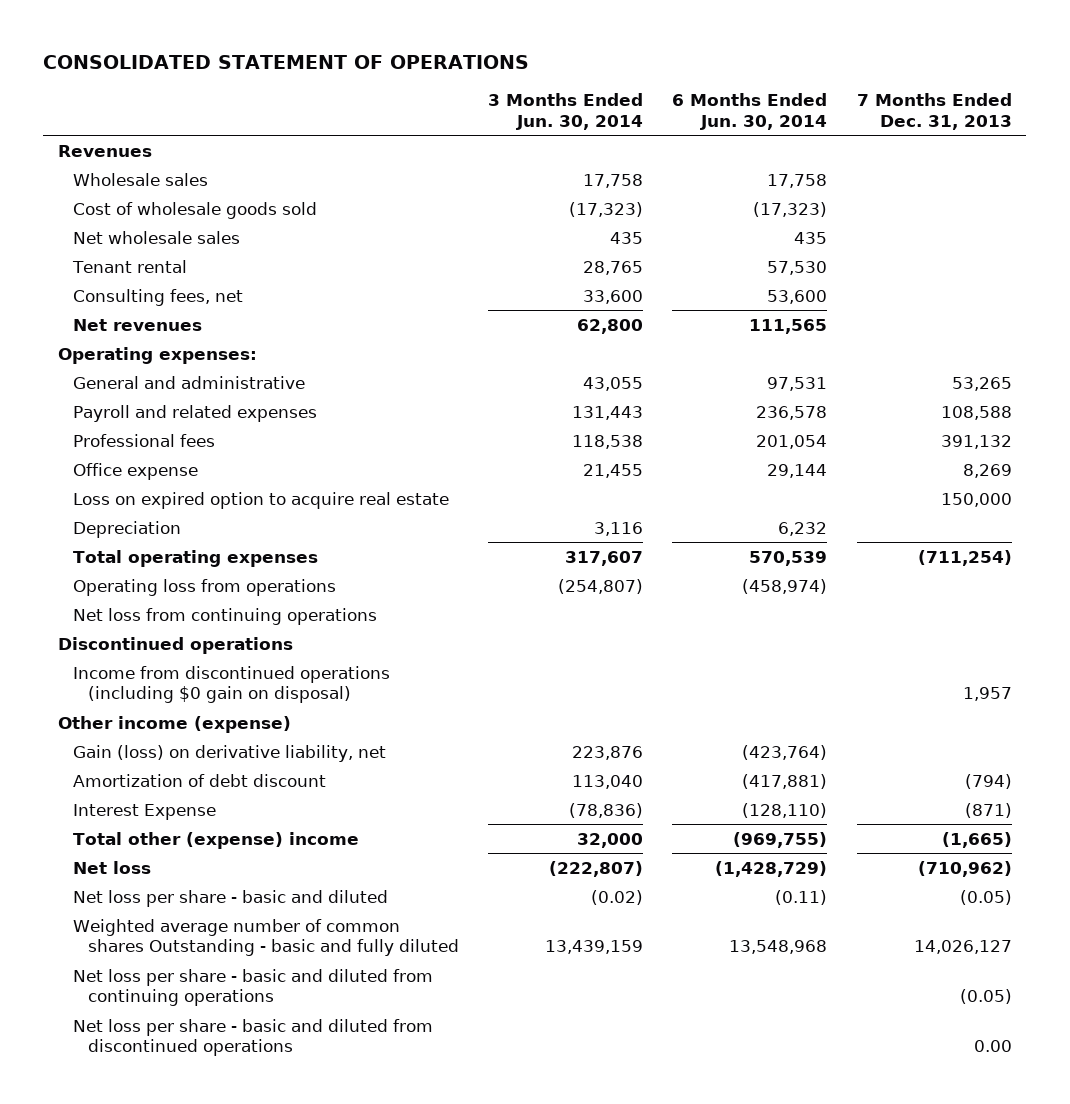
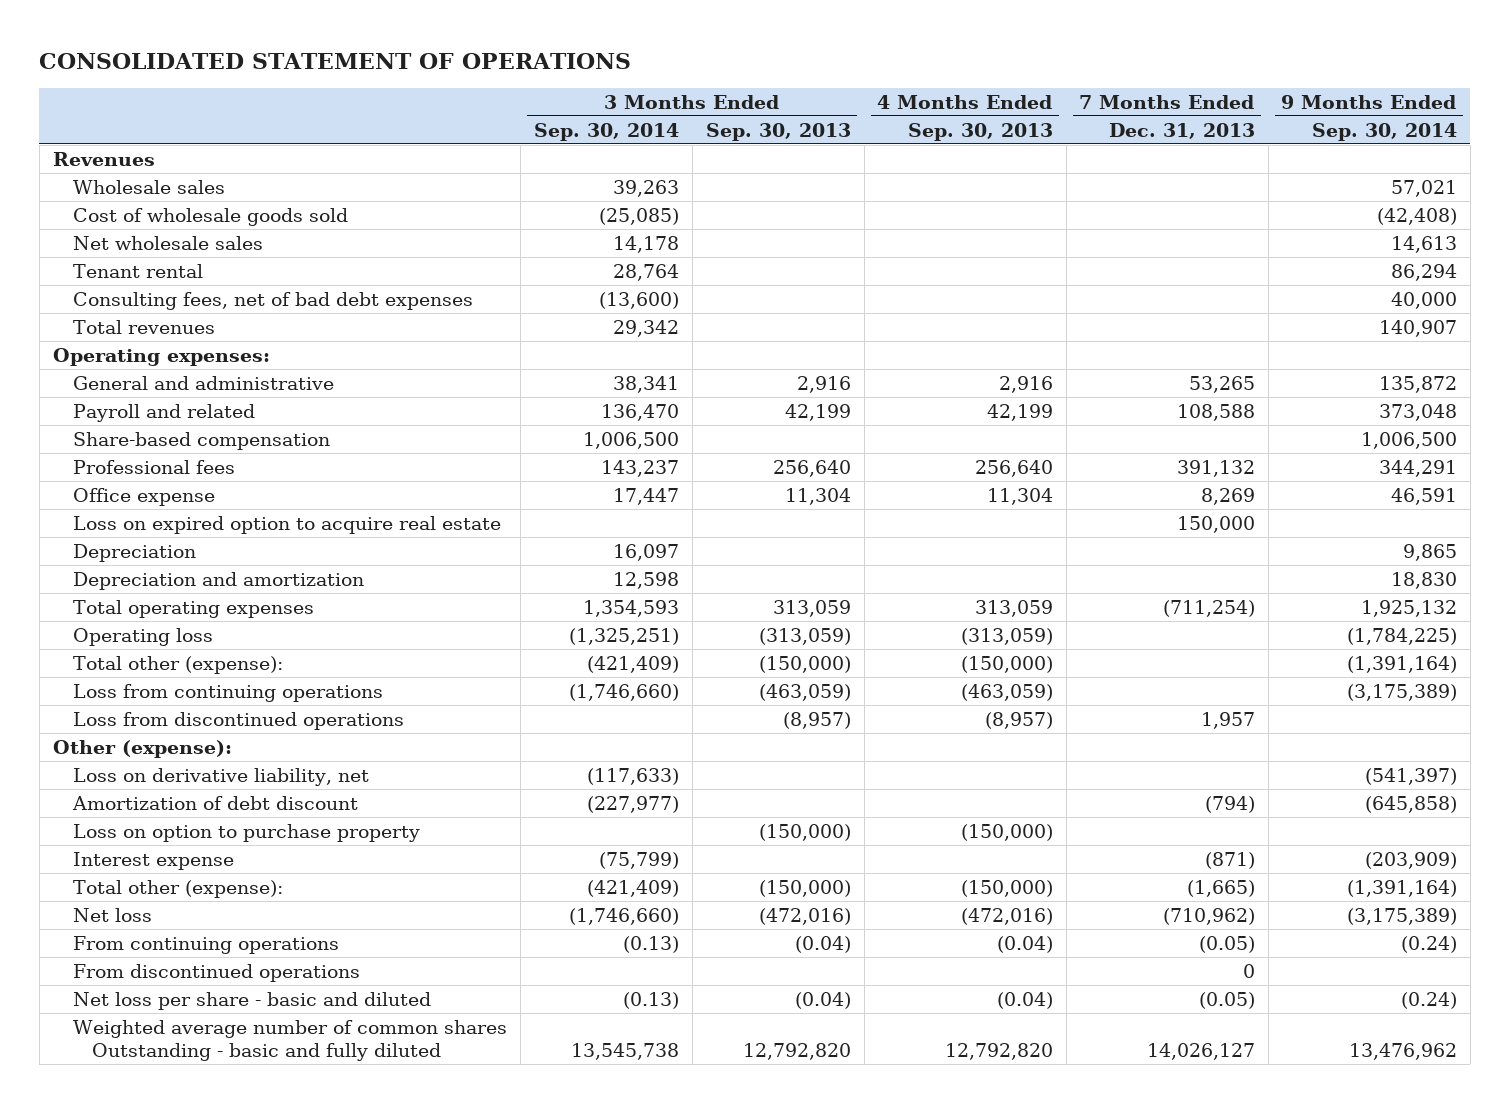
- | 3 Months Ended Jun. 30, 2014 | 6 Months Ended Jun. 30, 2014 | 7 Months Ended Dec. 31, 2013
+ | 3 Months Ended Sep. 30, 2014 | 3 Months Ended Sep. 30, 2013 | 4 Months Ended Sep. 30, 2013 | 7 Months Ended Dec. 31, 2013 | 9 Months Ended Sep. 30, 2014
- Consulting fees, net | 33,600 | 53,600 |
- Net revenues | 62,800 | 111,565 |
+ Consulting fees, net of bad debt expenses | (13,600) | | | | 40,000
+ Total revenues | 29,342 | | | | 140,907
- Payroll and related expenses | 131,443 | 236,578 | 108,588
+ Payroll and related | 136,470 | 42,199 | 42,199 | 108,588 | 373,048
+ Share-based compensation | 1,006,500 | | | | 1,006,500
+ Depreciation and amortization | 12,598 | | | | 18,830
- Operating loss from operations | (254,807) | (458,974) |
- Net loss from continuing operations
- Discontinued operations
- Income from discontinued operations (including $0 gain on disposal) | | | 1,957
- Other income (expense)
- Gain (loss) on derivative liability, net | 223,876 | (423,764) |
+ Operating loss | (1,325,251) | (313,059) | (313,059) | | (1,784,225)
+ Total other (expense): | (421,409) | (150,000) | (150,000) | | (1,391,164)
+ Loss from continuing operations | (1,746,660) | (463,059) | (463,059) | | (3,175,389)
+ Loss from discontinued operations | | (8,957) | (8,957) | 1,957 |
+ Other (expense):
+ Loss on derivative liability, net | (117,633) | | | | (541,397)
- Interest Expense | (78,836) | (128,110) | (871)
- Total other (expense) income | 32,000 | (969,755) | (1,665)
+ Loss on option to purchase property | | (150,000) | (150,000) | |
+ Interest expense | (75,799) | | | (871) | (203,909)
+ Total other (expense): | (421,409) | (150,000) | (150,000) | (1,665) | (1,391,164)
+ From continuing operations | (0.13) | (0.04) | (0.04) | (0.05) | (0.24)
+ From discontinued operations | | | | 0 |
- Net loss per share - basic and diluted from continuing operations | | | (0.05)
- Net loss per share - basic and diluted from discontinued operations | | | 0.00

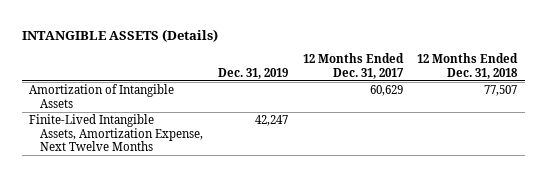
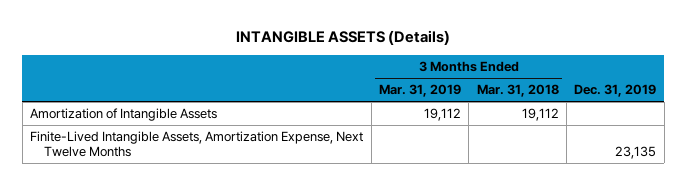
- | Dec. 31, 2019 | 12 Months Ended Dec. 31, 2017 | 12 Months Ended Dec. 31, 2018
+ | 3 Months Ended Mar. 31, 2019 | 3 Months Ended Mar. 31, 2018 | Dec. 31, 2019
- Finite-Lived Intangible Assets, Amortization Expense, Next Twelve Months | 42,247 | |
+ Finite-Lived Intangible Assets, Amortization Expense, Next Twelve Months | | | 23,135

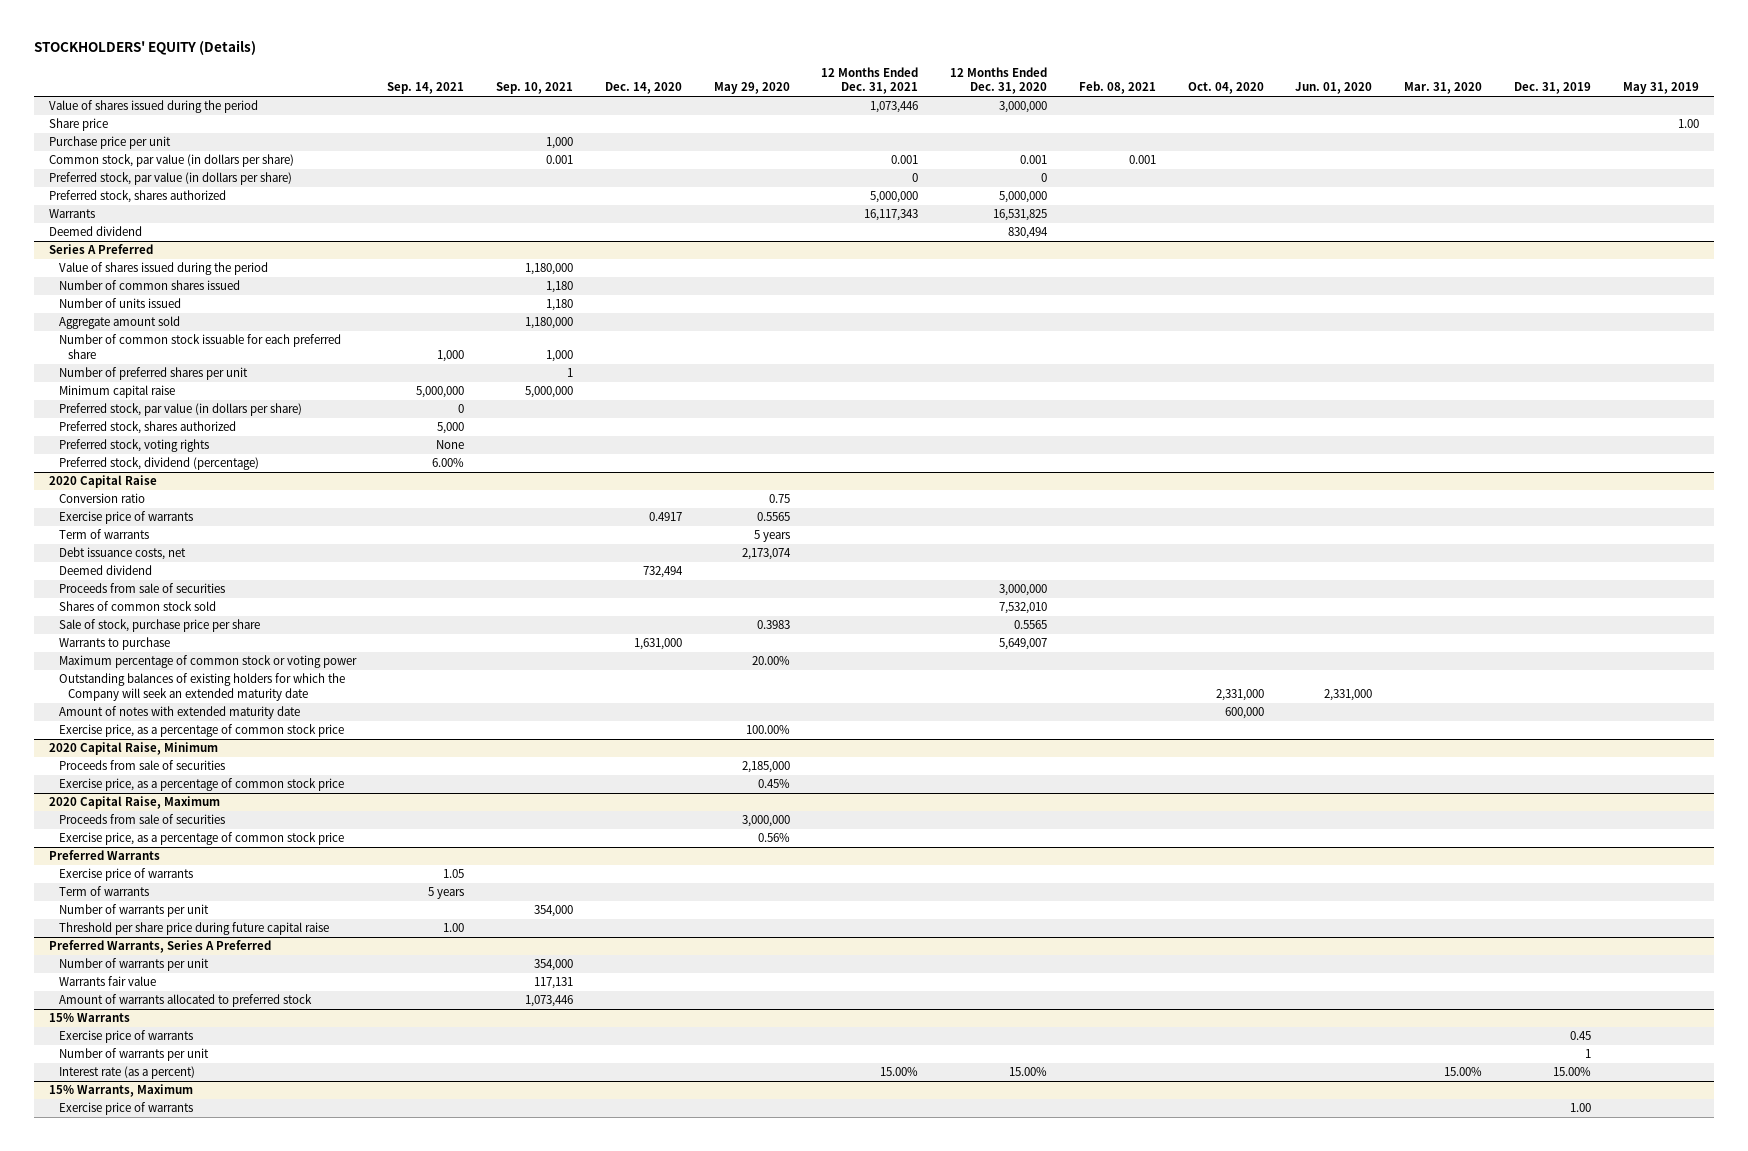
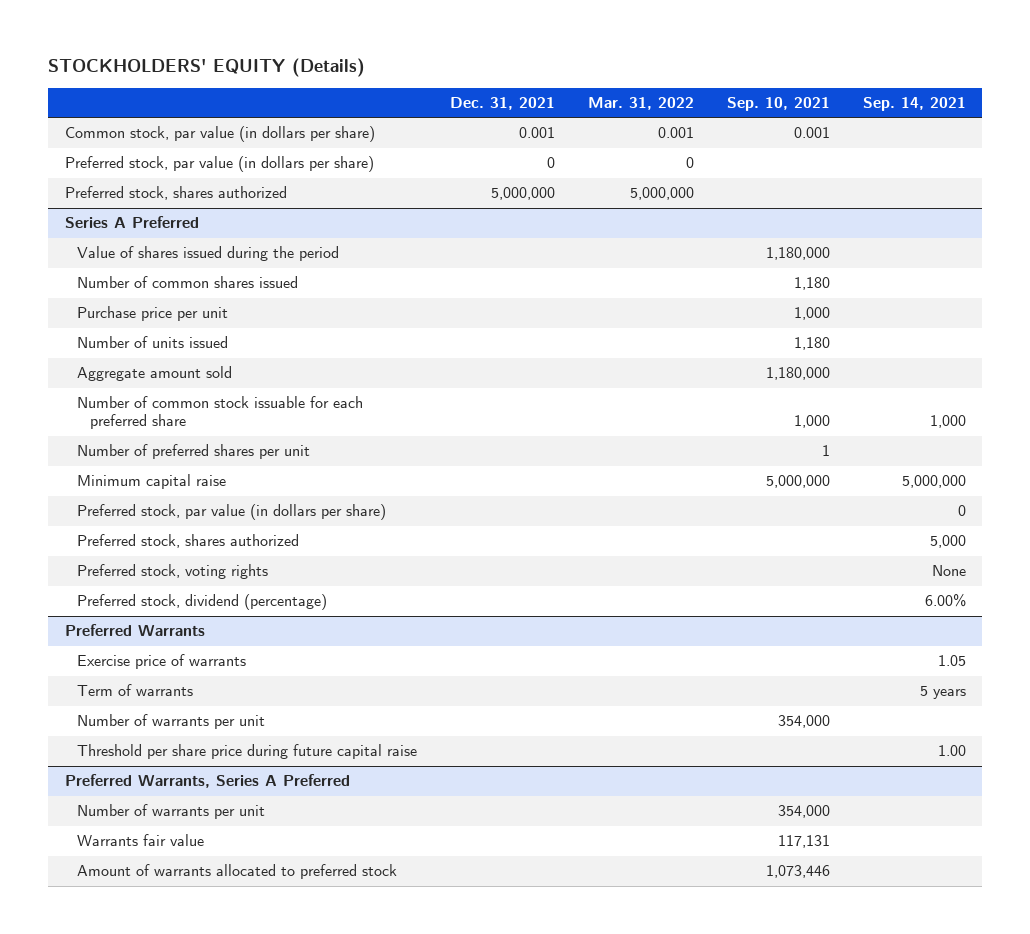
- | Sep. 14, 2021 | Sep. 10, 2021 | Dec. 14, 2020 | May 29, 2020 | 12 Months Ended Dec. 31, 2021 | 12 Months Ended Dec. 31, 2020 | Feb. 08, 2021 | Oct. 04, 2020 | Jun. 01, 2020 | Mar. 31, 2020 | Dec. 31, 2019 | May 31, 2019
+ | Dec. 31, 2021 | Mar. 31, 2022 | Sep. 10, 2021 | Sep. 14, 2021
- Value of shares issued during the period | | | | | 1,073,446 | 3,000,000 | | | | | |
- Share price | | | | | | | | | | | | 1.00
- Purchase price per unit | | 1,000 | | | | | | | | | |
- Warrants | | | | | 16,117,343 | 16,531,825 | | | | | |
- Deemed dividend | | | | | | 830,494 | | | | | |
@ Series A Preferred
+ Purchase price per unit | | | 1,000 |
- 2020 Capital Raise
- Conversion ratio | | | | 0.75 | | | | | | | |
- Exercise price of warrants | | | 0.4917 | 0.5565 | | | | | | | |
- Term of warrants | | | | 5 years | | | | | | | |
- Debt issuance costs, net | | | | 2,173,074 | | | | | | | |
- Deemed dividend | | | 732,494 | | | | | | | | |
- Proceeds from sale of securities | | | | | | 3,000,000 | | | | | |
- Shares of common stock sold | | | | | | 7,532,010 | | | | | |
- Sale of stock, purchase price per share | | | | 0.3983 | | 0.5565 | | | | | |
- Warrants to purchase | | | 1,631,000 | | | 5,649,007 | | | | | |
- Maximum percentage of common stock or voting power | | | | 20.00% | | | | | | | |
- Outstanding balances of existing holders for which the Company will seek an extended maturity date | | | | | | | | 2,331,000 | 2,331,000 | | |
- Amount of notes with extended maturity date | | | | | | | | 600,000 | | | |
- Exercise price, as a percentage of common stock price | | | | 100.00% | | | | | | | |
- 2020 Capital Raise, Minimum
- Proceeds from sale of securities | | | | 2,185,000 | | | | | | | |
- Exercise price, as a percentage of common stock price | | | | 0.45% | | | | | | | |
- 2020 Capital Raise, Maximum
- Proceeds from sale of securities | | | | 3,000,000 | | | | | | | |
- Exercise price, as a percentage of common stock price | | | | 0.56% | | | | | | | |
- 15% Warrants
- Exercise price of warrants | | | | | | | | | | | 0.45 |
- Number of warrants per unit | | | | | | | | | | | 1 |
- Interest rate (as a percent) | | | | | 15.00% | 15.00% | | | | 15.00% | 15.00% |
- 15% Warrants, Maximum
- Exercise price of warrants | | | | | | | | | | | 1.00 |

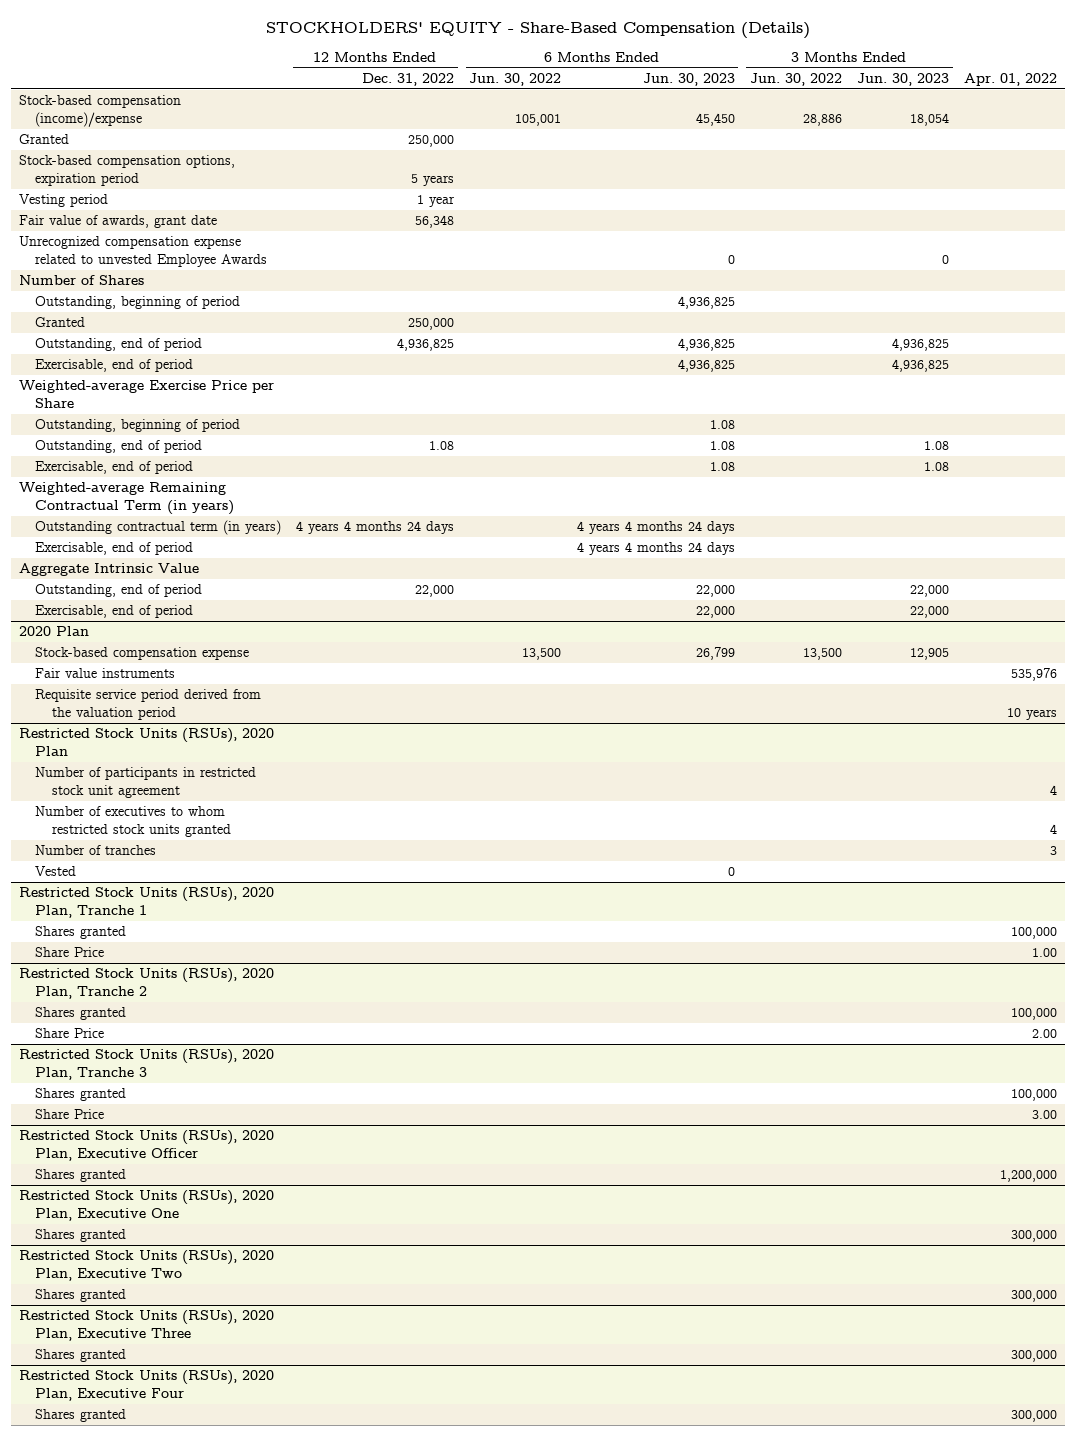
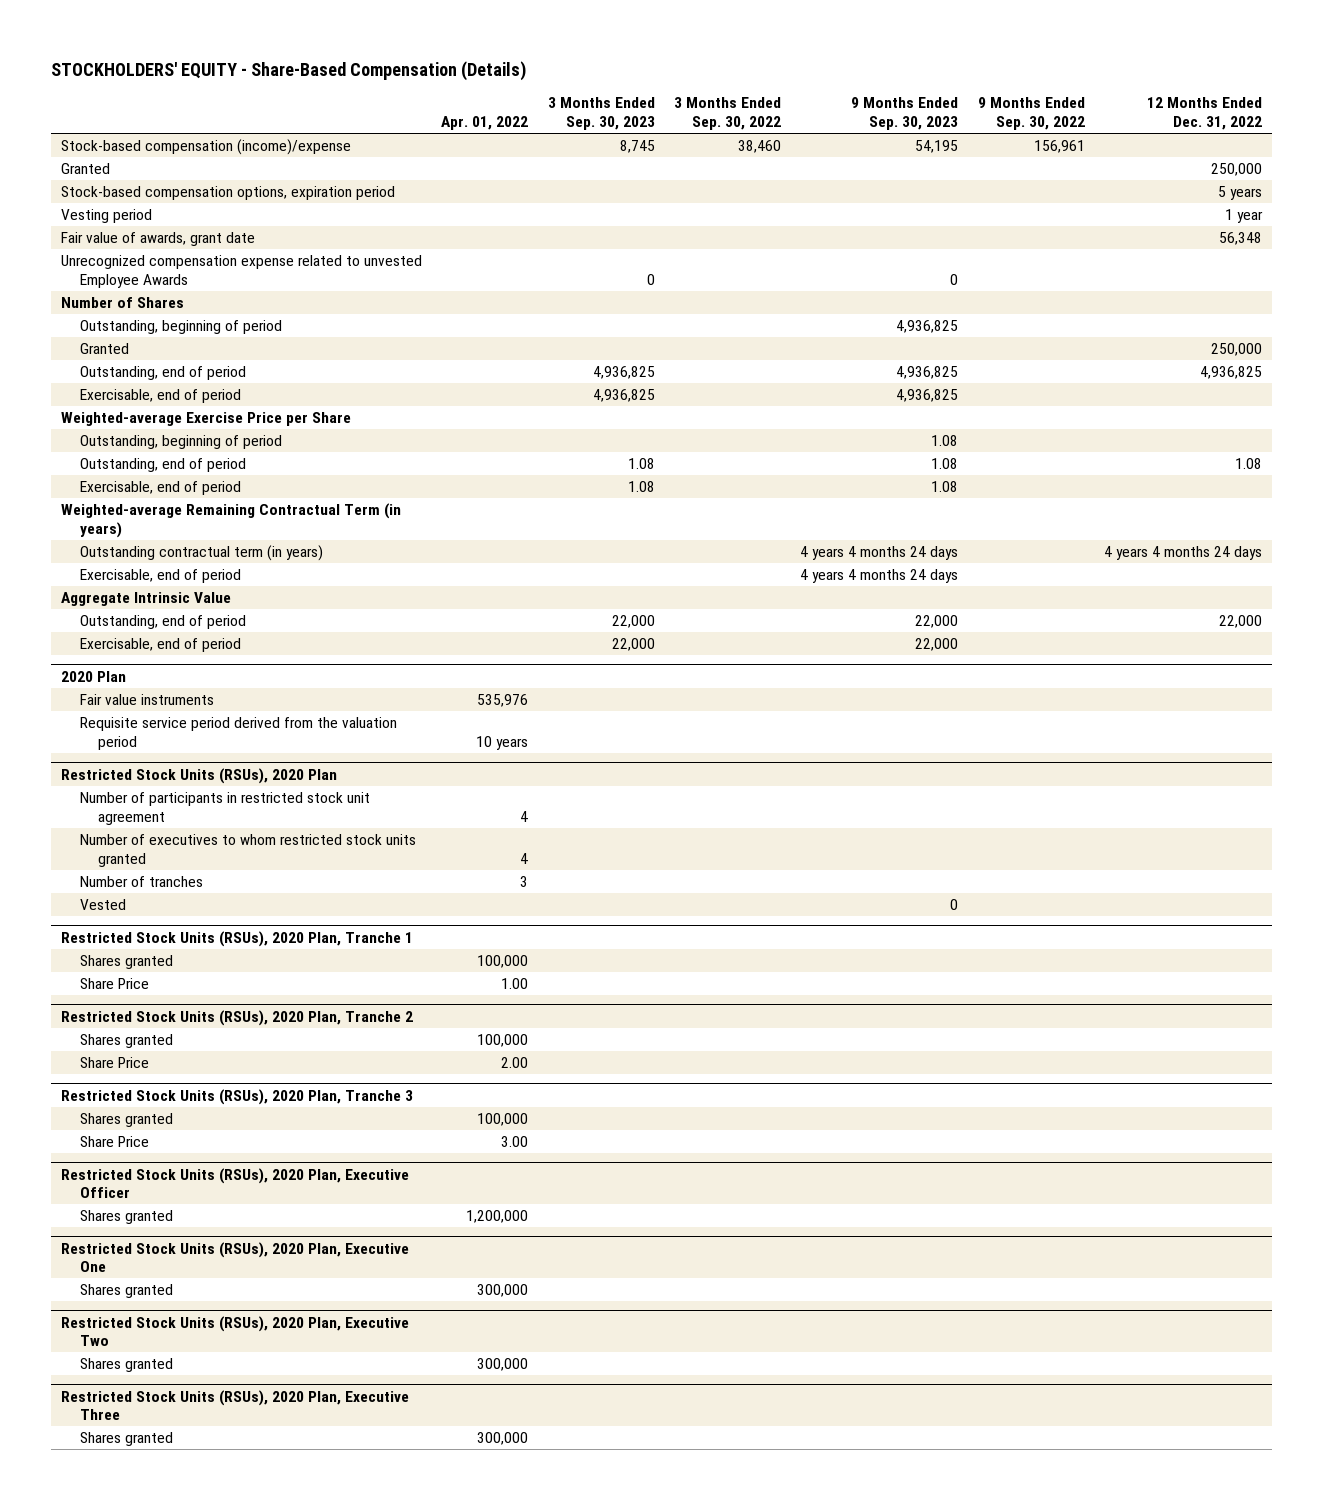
- | 12 Months Ended Dec. 31, 2022 | 6 Months Ended Jun. 30, 2022 | 6 Months Ended Jun. 30, 2023 | 3 Months Ended Jun. 30, 2022 | 3 Months Ended Jun. 30, 2023 | Apr. 01, 2022
+ | Apr. 01, 2022 | 3 Months Ended Sep. 30, 2023 | 3 Months Ended Sep. 30, 2022 | 9 Months Ended Sep. 30, 2023 | 9 Months Ended Sep. 30, 2022 | 12 Months Ended Dec. 31, 2022
@ 2020 Plan
- Stock-based compensation expense | | 13,500 | 26,799 | 13,500 | 12,905 |
- Restricted Stock Units (RSUs), 2020 Plan, Executive Four
- Shares granted | | | | | | 300,000

